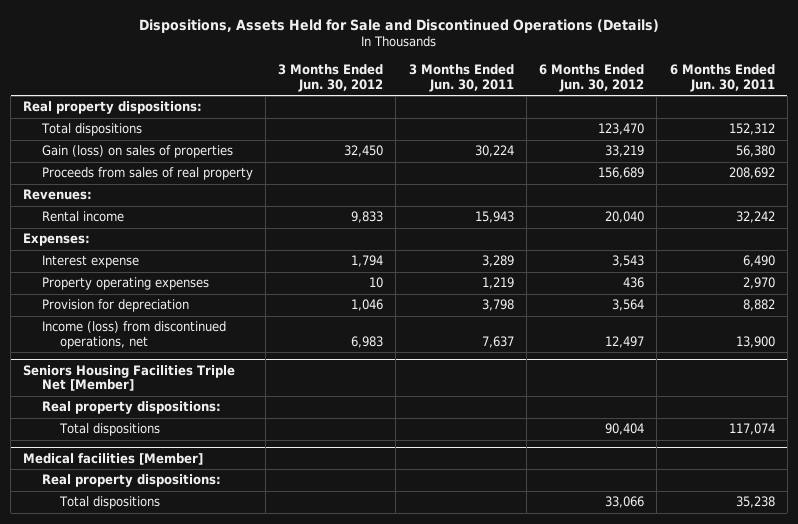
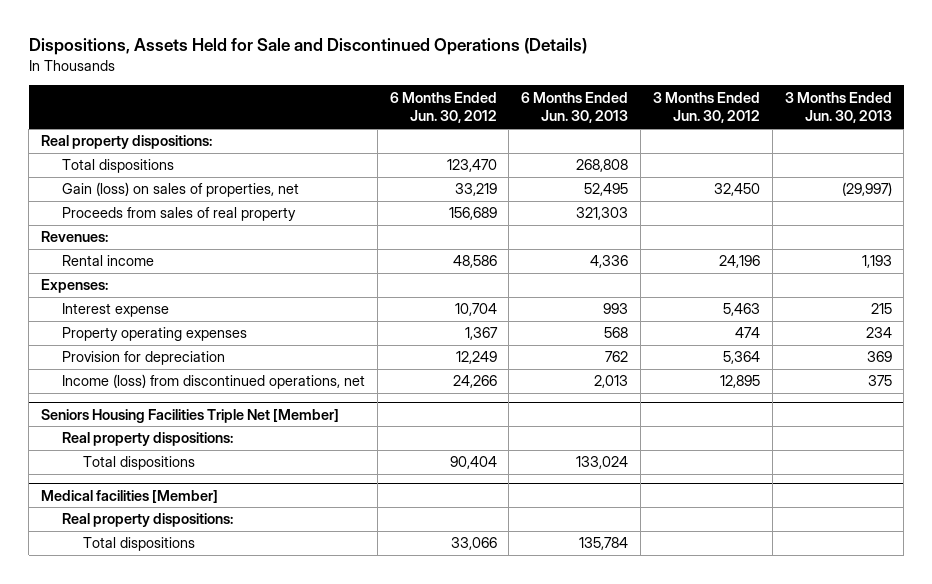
- | 3 Months Ended Jun. 30, 2012 | 3 Months Ended Jun. 30, 2011 | 6 Months Ended Jun. 30, 2012 | 6 Months Ended Jun. 30, 2011
+ | 6 Months Ended Jun. 30, 2012 | 6 Months Ended Jun. 30, 2013 | 3 Months Ended Jun. 30, 2012 | 3 Months Ended Jun. 30, 2013
- Gain (loss) on sales of properties | 32,450 | 30,224 | 33,219 | 56,380
+ Gain (loss) on sales of properties, net | 33,219 | 52,495 | 32,450 | (29,997)
- Rental income | 9,833 | 15,943 | 20,040 | 32,242
+ Rental income | 48,586 | 4,336 | 24,196 | 1,193
- Interest expense | 1,794 | 3,289 | 3,543 | 6,490
- Property operating expenses | 10 | 1,219 | 436 | 2,970
- Provision for depreciation | 1,046 | 3,798 | 3,564 | 8,882
- Income (loss) from discontinued operations, net | 6,983 | 7,637 | 12,497 | 13,900
+ Interest expense | 10,704 | 993 | 5,463 | 215
+ Property operating expenses | 1,367 | 568 | 474 | 234
+ Provision for depreciation | 12,249 | 762 | 5,364 | 369
+ Income (loss) from discontinued operations, net | 24,266 | 2,013 | 12,895 | 375

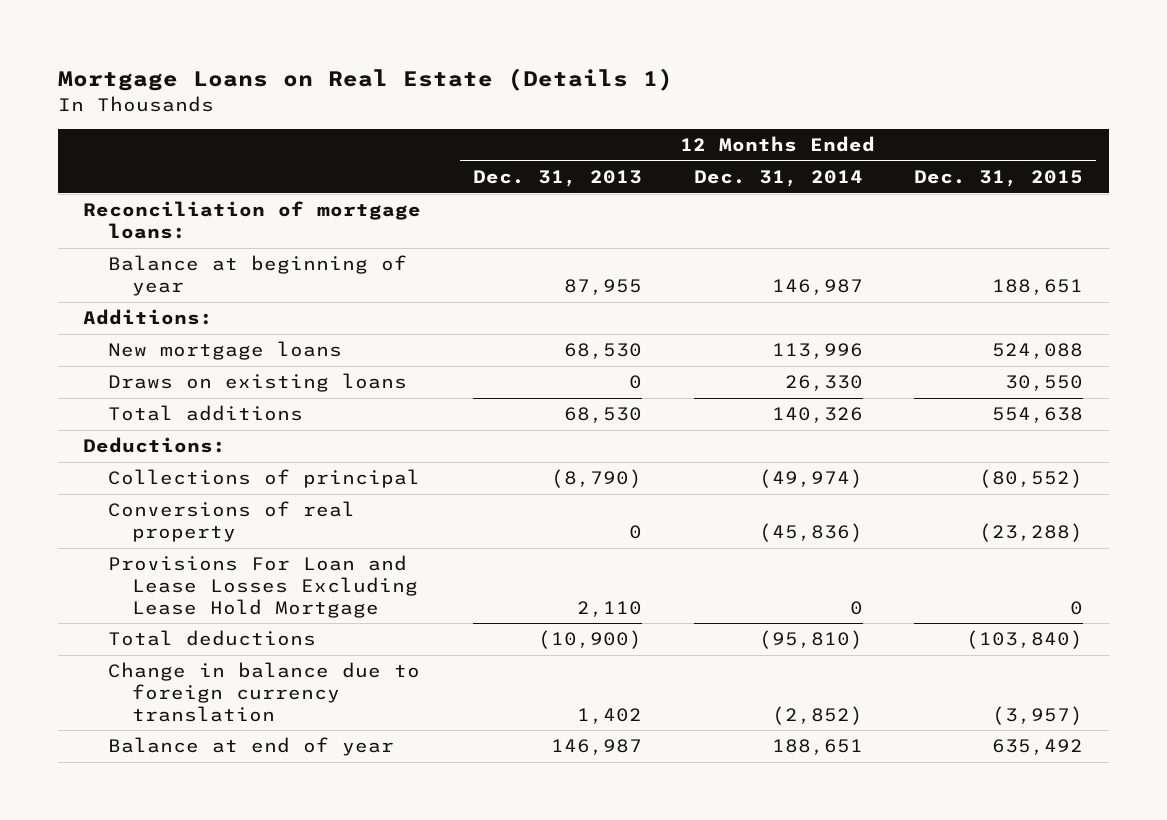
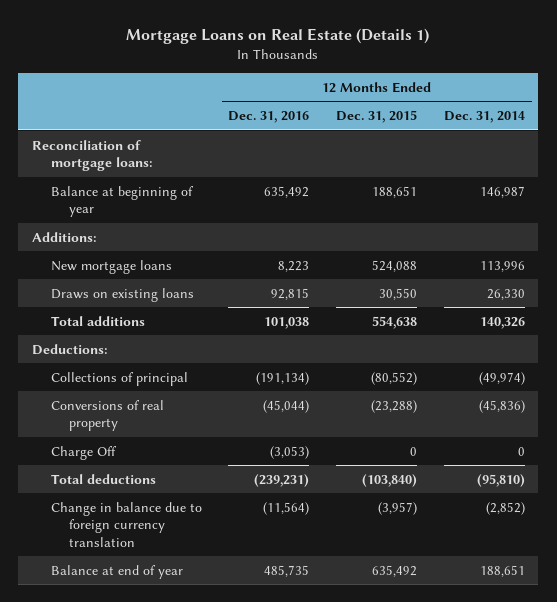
- | 12 Months Ended Dec. 31, 2013 | 12 Months Ended Dec. 31, 2014 | 12 Months Ended Dec. 31, 2015
+ | 12 Months Ended Dec. 31, 2016 | 12 Months Ended Dec. 31, 2015 | 12 Months Ended Dec. 31, 2014
- Provisions For Loan and Lease Losses Excluding Lease Hold Mortgage | 2,110 | 0 | 0
+ Charge Off | (3,053) | 0 | 0

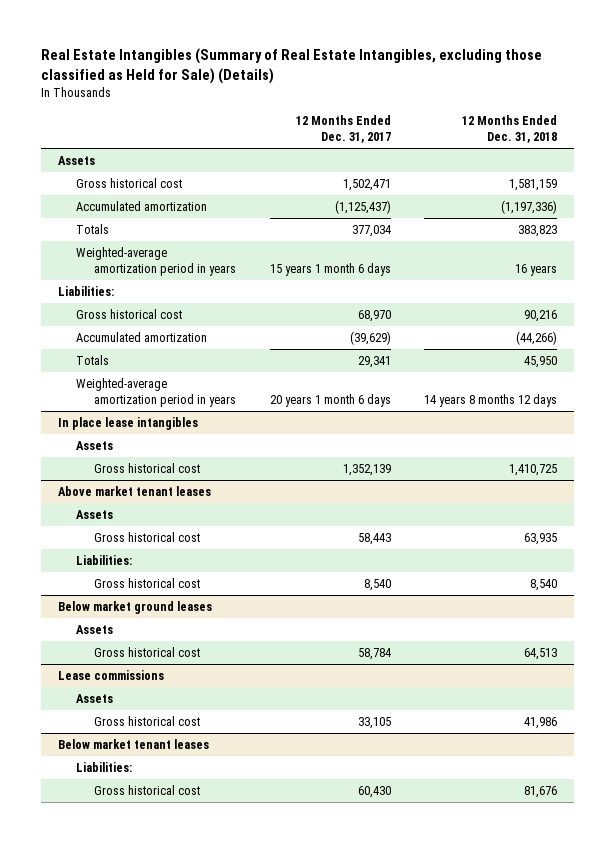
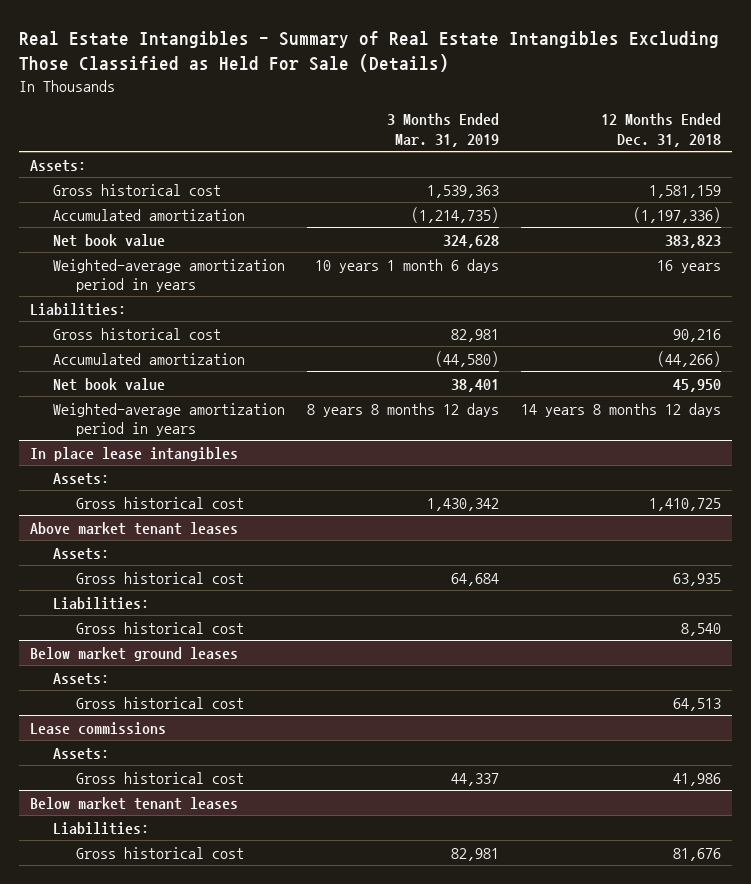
- Real Estate Intangibles (Summary of Real Estate Intangibles, excluding those classified as Held for Sale) (Details)
+ Real Estate Intangibles - Summary of Real Estate Intangibles Excluding Those Classified as Held For Sale (Details)
- | 12 Months Ended Dec. 31, 2017 | 12 Months Ended Dec. 31, 2018
+ | 3 Months Ended Mar. 31, 2019 | 12 Months Ended Dec. 31, 2018
- Assets
+ Assets:
- Totals | 377,034 | 383,823
+ Net book value | 324,628 | 383,823
- Totals | 29,341 | 45,950
+ Net book value | 38,401 | 45,950
@ In place lease intangibles
- Assets
+ Assets:
@ Above market tenant leases
- Assets
+ Assets:
@ Below market ground leases
- Assets
+ Assets:
@ Lease commissions
- Assets
+ Assets:

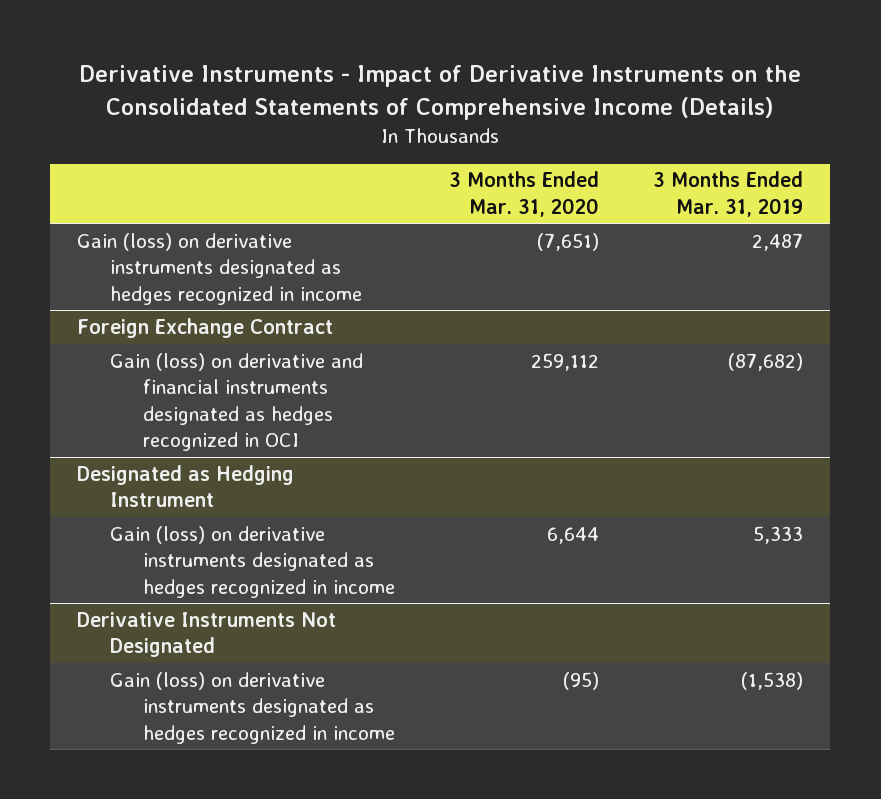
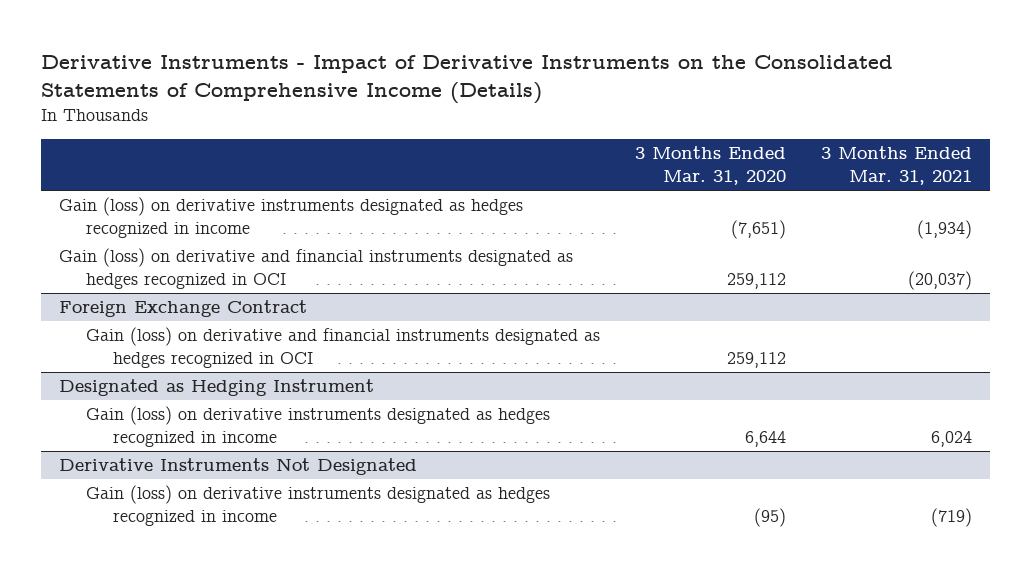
- | 3 Months Ended Mar. 31, 2020 | 3 Months Ended Mar. 31, 2019
+ | 3 Months Ended Mar. 31, 2020 | 3 Months Ended Mar. 31, 2021
+ Gain (loss) on derivative and financial instruments designated as hedges recognized in OCI | 259,112 | (20,037)

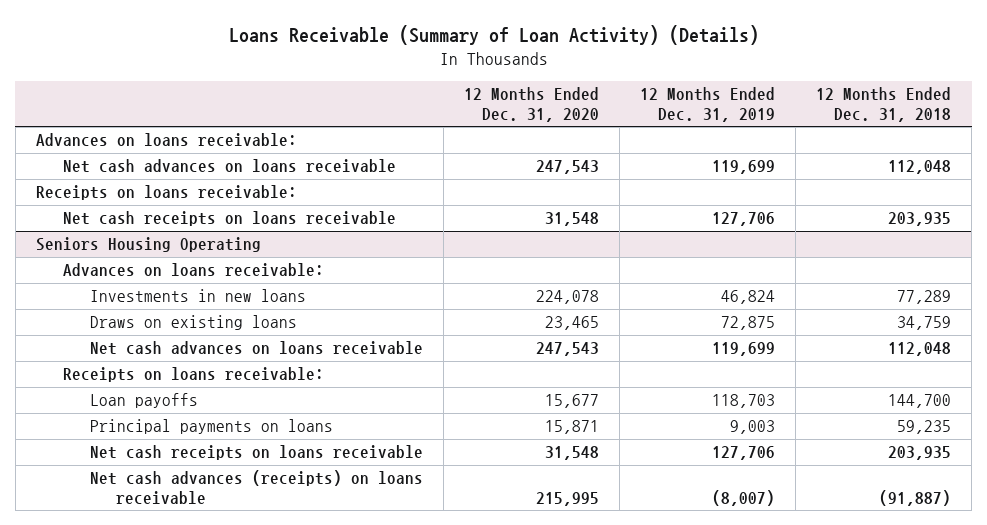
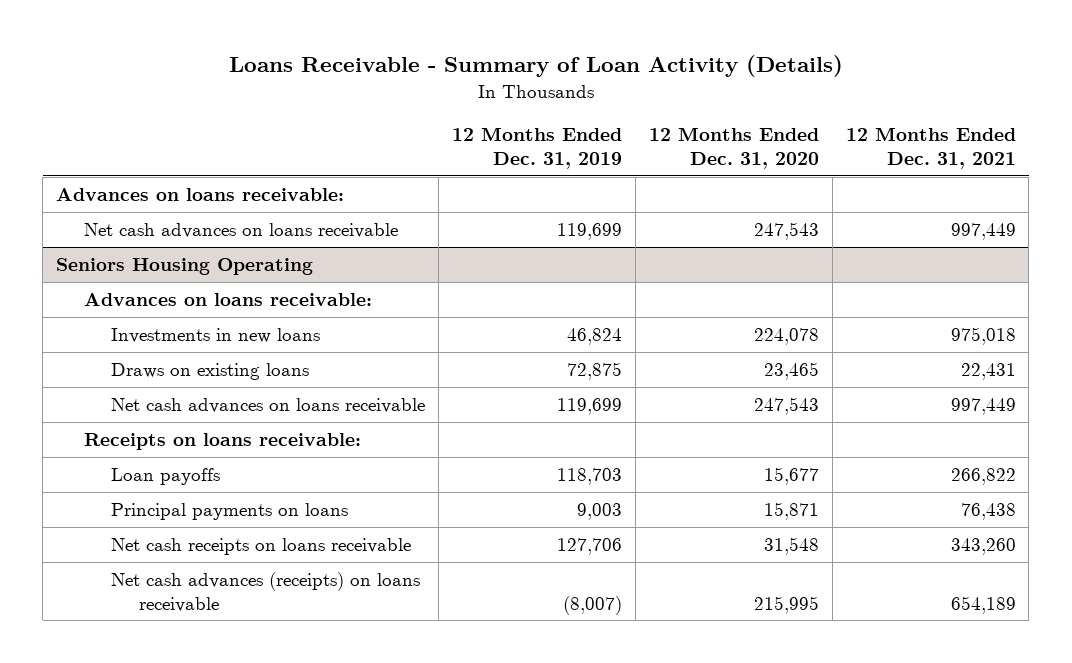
- Loans Receivable (Summary of Loan Activity) (Details)
+ Loans Receivable - Summary of Loan Activity (Details)
- | 12 Months Ended Dec. 31, 2020 | 12 Months Ended Dec. 31, 2019 | 12 Months Ended Dec. 31, 2018
+ | 12 Months Ended Dec. 31, 2019 | 12 Months Ended Dec. 31, 2020 | 12 Months Ended Dec. 31, 2021
- Receipts on loans receivable:
- Net cash receipts on loans receivable | 31,548 | 127,706 | 203,935

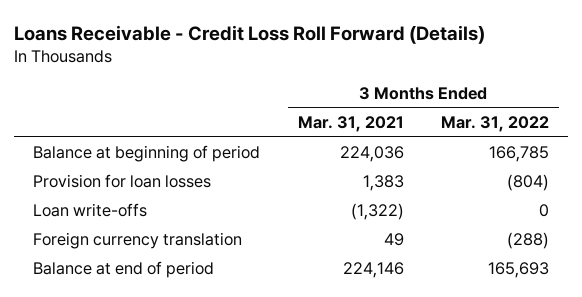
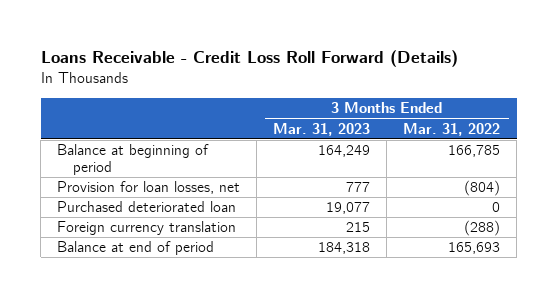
- | 3 Months Ended Mar. 31, 2021 | 3 Months Ended Mar. 31, 2022
+ | 3 Months Ended Mar. 31, 2023 | 3 Months Ended Mar. 31, 2022
- Provision for loan losses | 1,383 | (804)
- Loan write-offs | (1,322) | 0
+ Provision for loan losses, net | 777 | (804)
+ Purchased deteriorated loan | 19,077 | 0

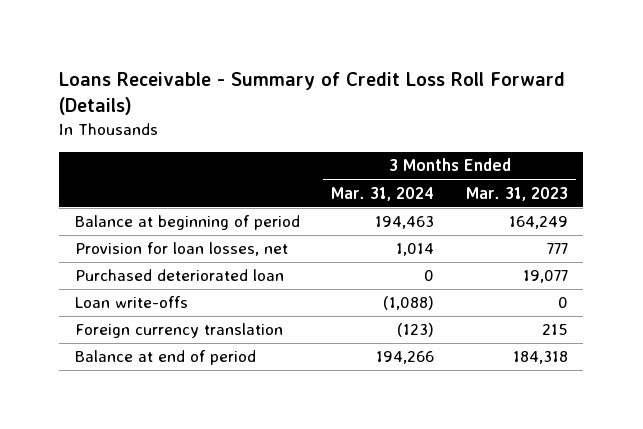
- Loans Receivable - Credit Loss Roll Forward (Details)
+ Loans Receivable - Summary of Credit Loss Roll Forward (Details)
- | 3 Months Ended Mar. 31, 2023 | 3 Months Ended Mar. 31, 2022
+ | 3 Months Ended Mar. 31, 2024 | 3 Months Ended Mar. 31, 2023
+ Loan write-offs | (1,088) | 0

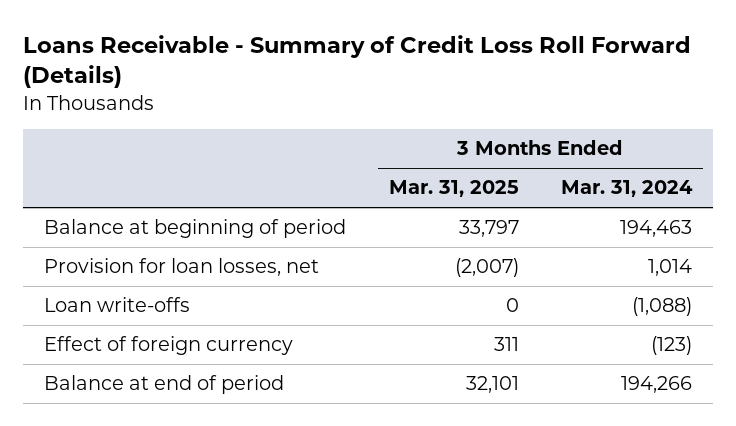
- | 3 Months Ended Mar. 31, 2024 | 3 Months Ended Mar. 31, 2023
+ | 3 Months Ended Mar. 31, 2025 | 3 Months Ended Mar. 31, 2024
- Purchased deteriorated loan | 0 | 19,077
- Foreign currency translation | (123) | 215
+ Effect of foreign currency | 311 | (123)

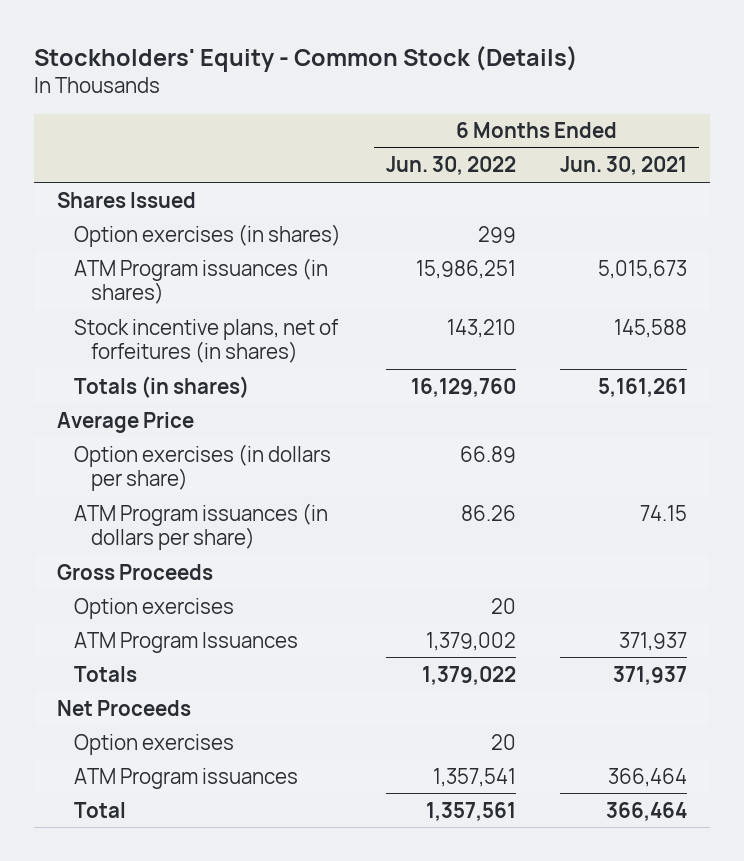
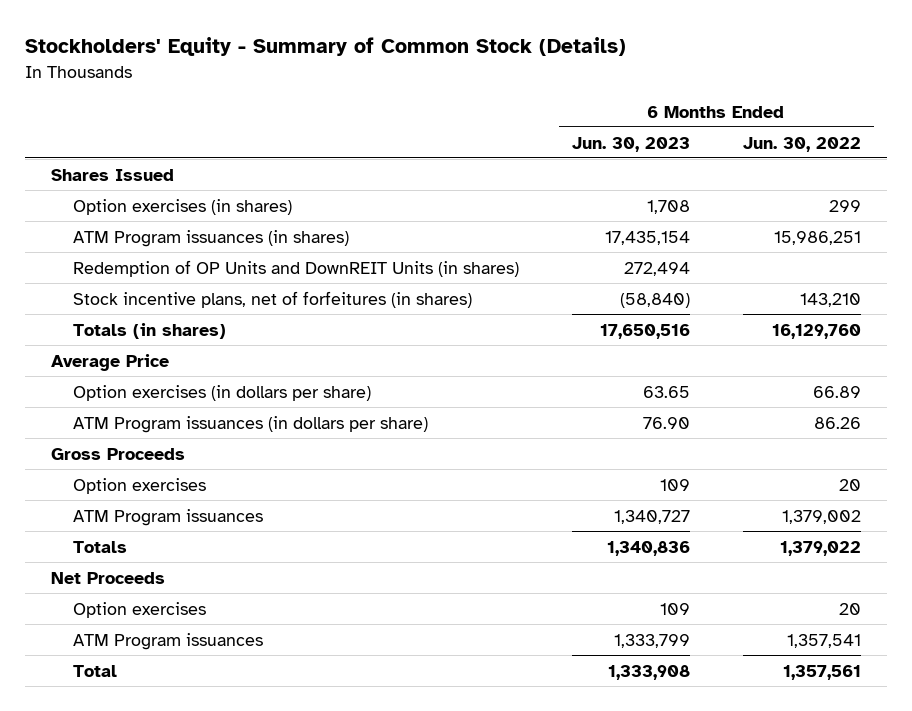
- Stockholders' Equity - Common Stock (Details)
+ Stockholders' Equity - Summary of Common Stock (Details)
- | 6 Months Ended Jun. 30, 2022 | 6 Months Ended Jun. 30, 2021
+ | 6 Months Ended Jun. 30, 2023 | 6 Months Ended Jun. 30, 2022
+ Redemption of OP Units and DownREIT Units (in shares) | 272,494 |
- ATM Program Issuances | 1,379,002 | 371,937
+ ATM Program issuances | 1,340,727 | 1,379,002

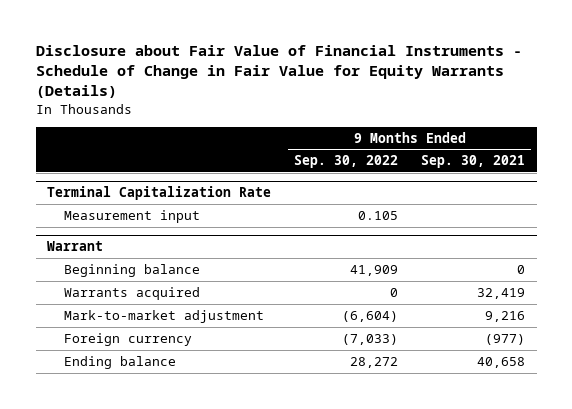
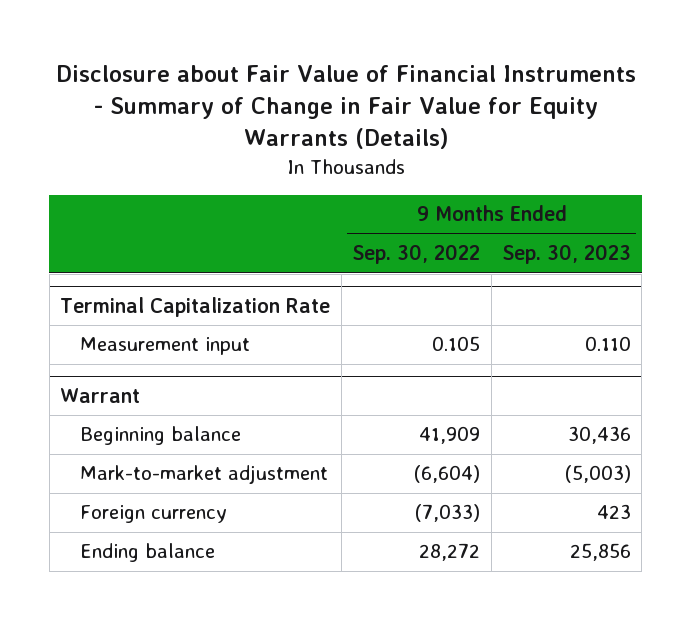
- Disclosure about Fair Value of Financial Instruments - Schedule of Change in Fair Value for Equity Warrants (Details)
+ Disclosure about Fair Value of Financial Instruments - Summary of Change in Fair Value for Equity Warrants (Details)
- | 9 Months Ended Sep. 30, 2022 | 9 Months Ended Sep. 30, 2021
+ | 9 Months Ended Sep. 30, 2022 | 9 Months Ended Sep. 30, 2023
@ Warrant
- Warrants acquired | 0 | 32,419

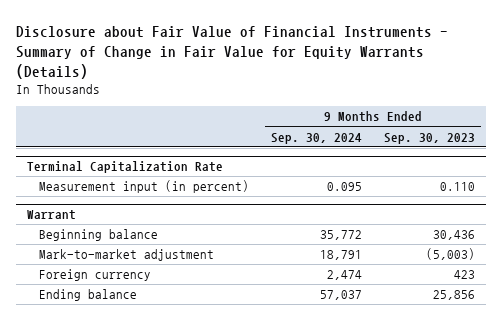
- | 9 Months Ended Sep. 30, 2022 | 9 Months Ended Sep. 30, 2023
+ | 9 Months Ended Sep. 30, 2024 | 9 Months Ended Sep. 30, 2023
@ Terminal Capitalization Rate
- Measurement input | 0.105 | 0.110
+ Measurement input (in percent) | 0.095 | 0.110

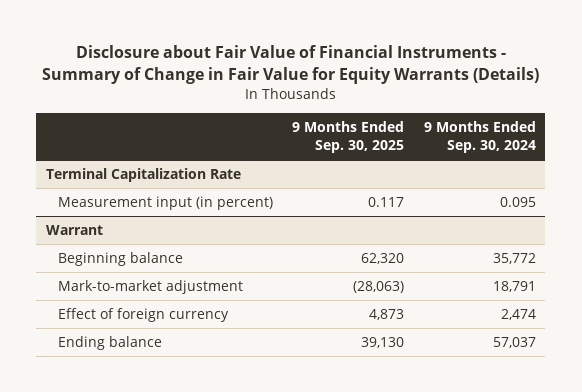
- | 9 Months Ended Sep. 30, 2024 | 9 Months Ended Sep. 30, 2023
+ | 9 Months Ended Sep. 30, 2025 | 9 Months Ended Sep. 30, 2024
@ Warrant
- Foreign currency | 2,474 | 423
+ Effect of foreign currency | 4,873 | 2,474

